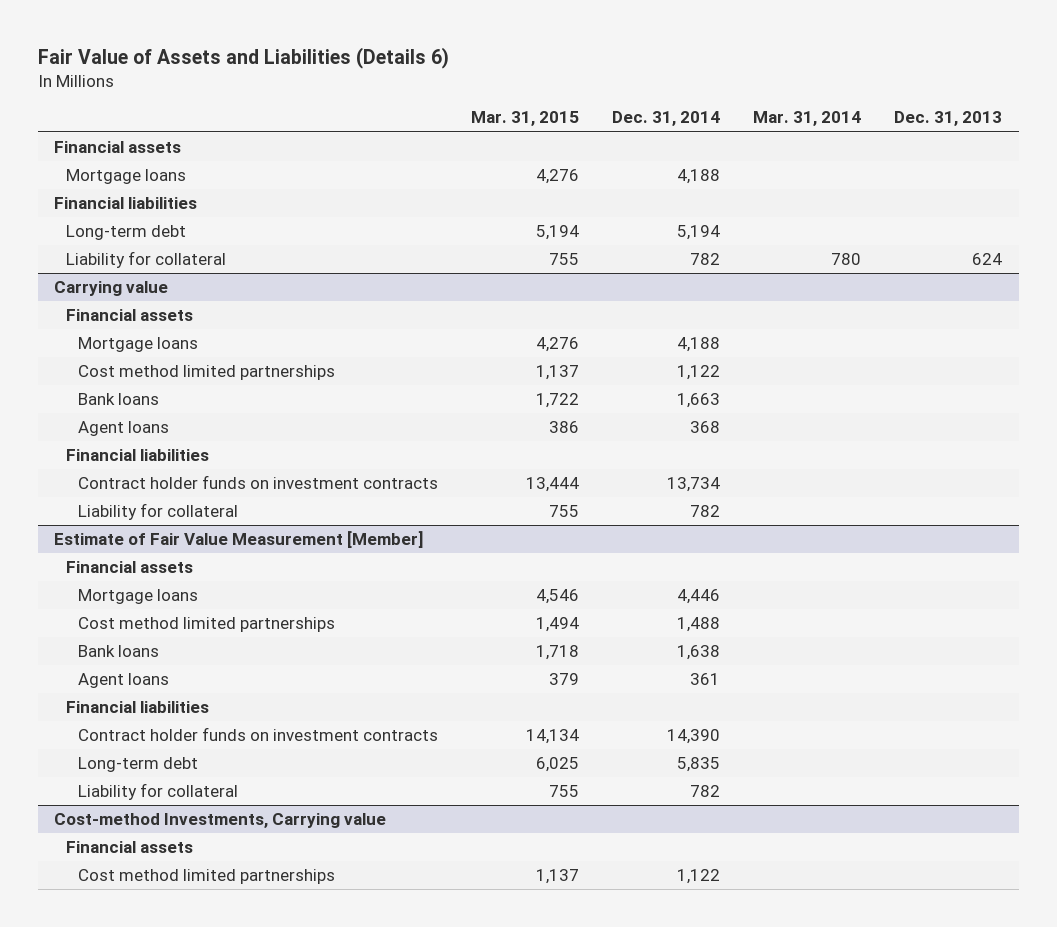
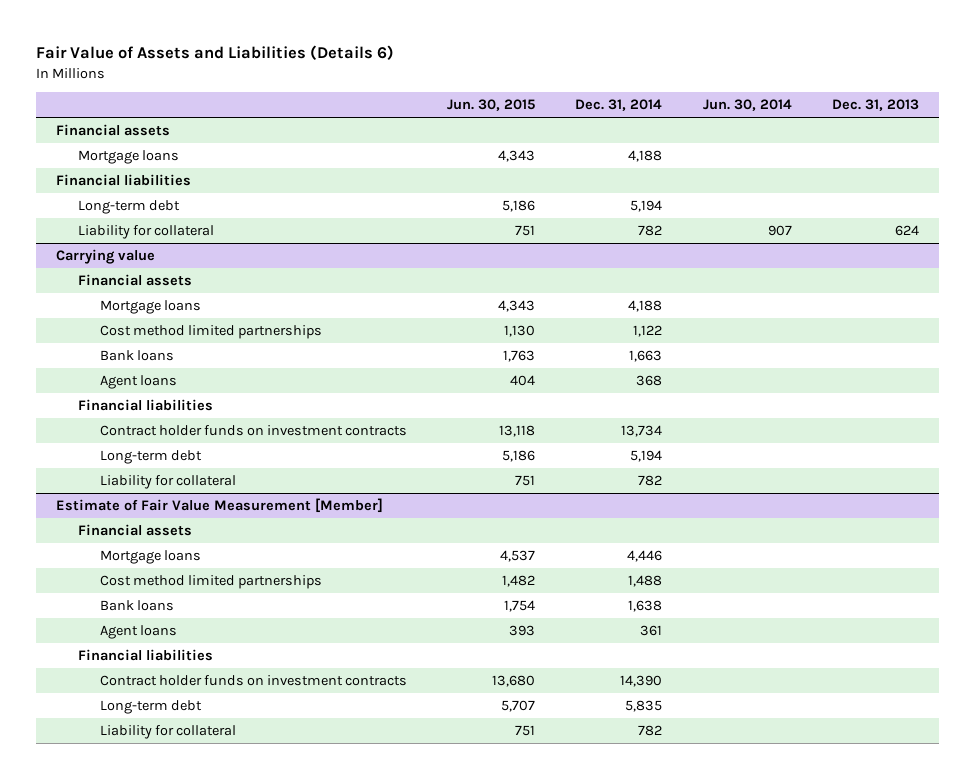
- | Mar. 31, 2015 | Dec. 31, 2014 | Mar. 31, 2014 | Dec. 31, 2013
+ | Jun. 30, 2015 | Dec. 31, 2014 | Jun. 30, 2014 | Dec. 31, 2013
@ Carrying value
+ Long-term debt | 5,186 | 5,194 | |
- Cost-method Investments, Carrying value
- Financial assets
- Cost method limited partnerships | 1,137 | 1,122 | |

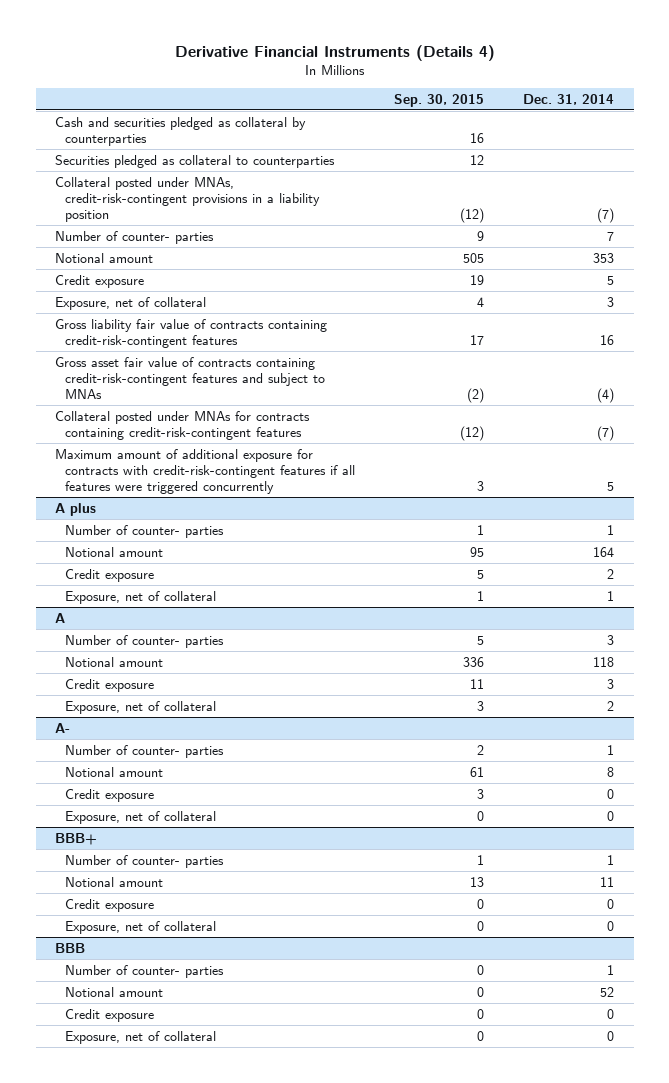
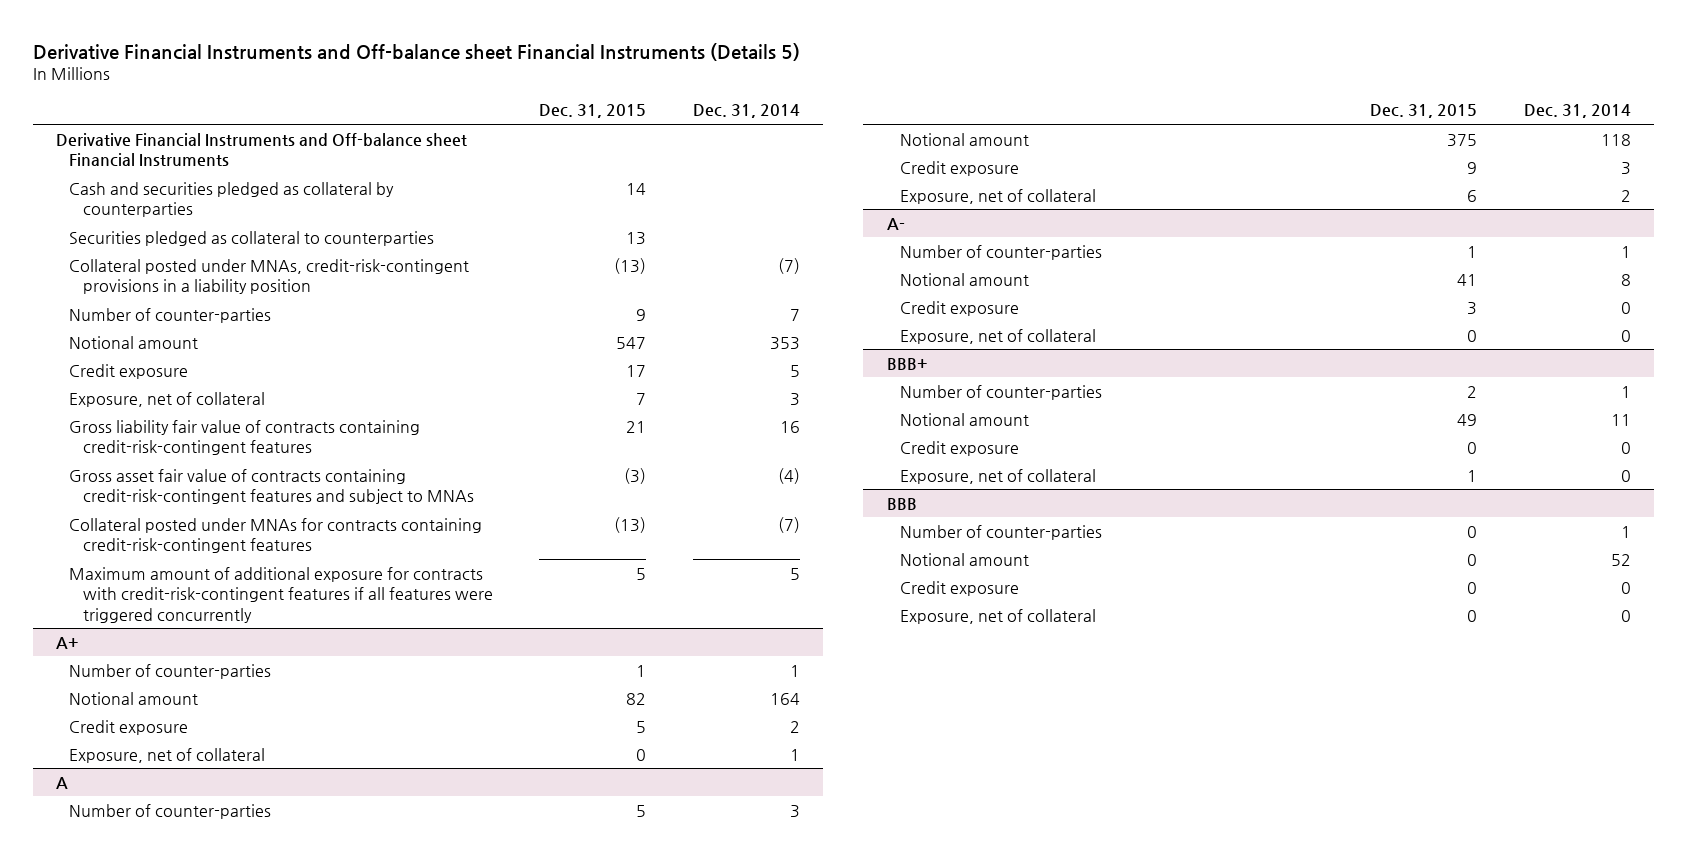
- Derivative Financial Instruments (Details 4)
+ Derivative Financial Instruments and Off-balance sheet Financial Instruments (Details 5)
- | Sep. 30, 2015 | Dec. 31, 2014
+ | Dec. 31, 2015 | Dec. 31, 2014
+ Derivative Financial Instruments and Off-balance sheet Financial Instruments
- Number of counter- parties | 9 | 7
+ Number of counter-parties | 9 | 7
- A plus
- Number of counter- parties | 1 | 1
+ A+
+ Number of counter-parties | 1 | 1
@ A
- Number of counter- parties | 5 | 3
+ Number of counter-parties | 5 | 3
@ A-
- Number of counter- parties | 2 | 1
+ Number of counter-parties | 1 | 1
@ BBB+
- Number of counter- parties | 1 | 1
+ Number of counter-parties | 2 | 1
@ BBB
- Number of counter- parties | 0 | 1
+ Number of counter-parties | 0 | 1

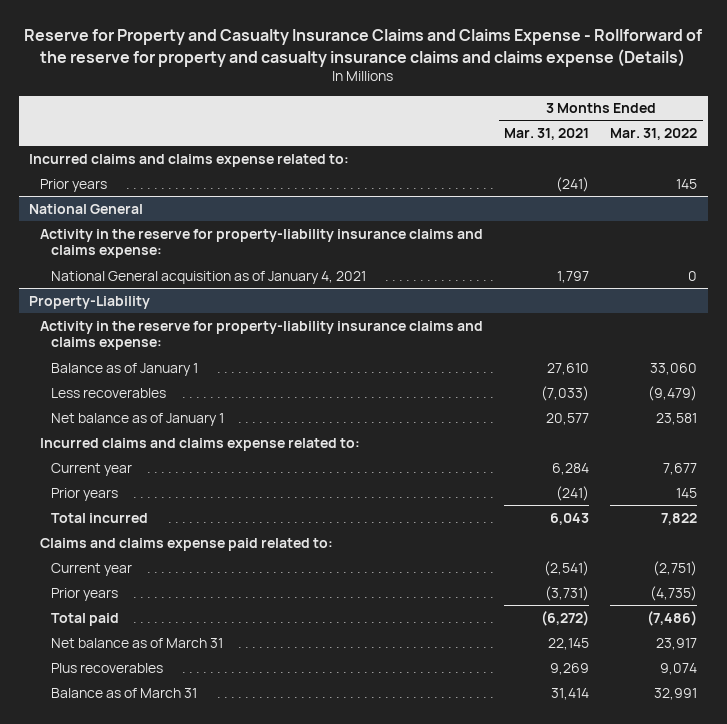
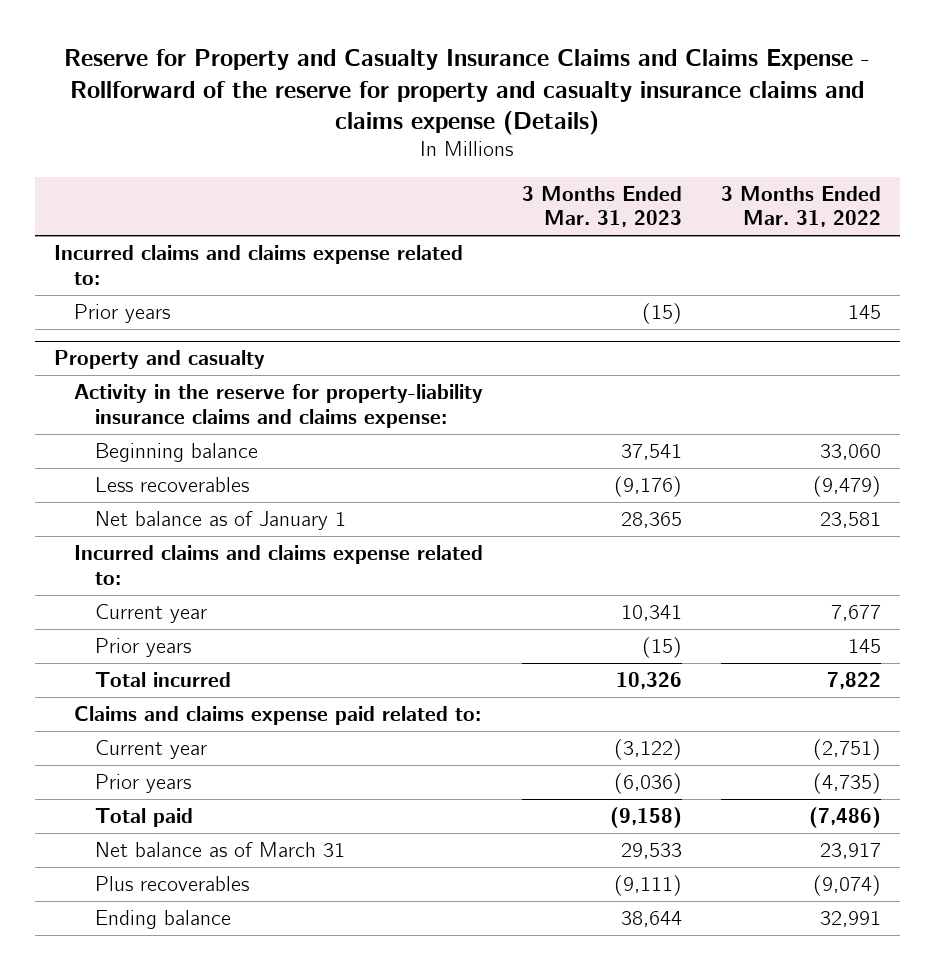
- | 3 Months Ended Mar. 31, 2021 | 3 Months Ended Mar. 31, 2022
+ | 3 Months Ended Mar. 31, 2023 | 3 Months Ended Mar. 31, 2022
- National General
- Activity in the reserve for property-liability insurance claims and claims expense:
- National General acquisition as of January 4, 2021 | 1,797 | 0
- Property-Liability
+ Property and casualty
- Balance as of January 1 | 27,610 | 33,060
+ Beginning balance | 37,541 | 33,060
- Plus recoverables | 9,269 | 9,074
- Balance as of March 31 | 31,414 | 32,991
+ Plus recoverables | (9,111) | (9,074)
+ Ending balance | 38,644 | 32,991

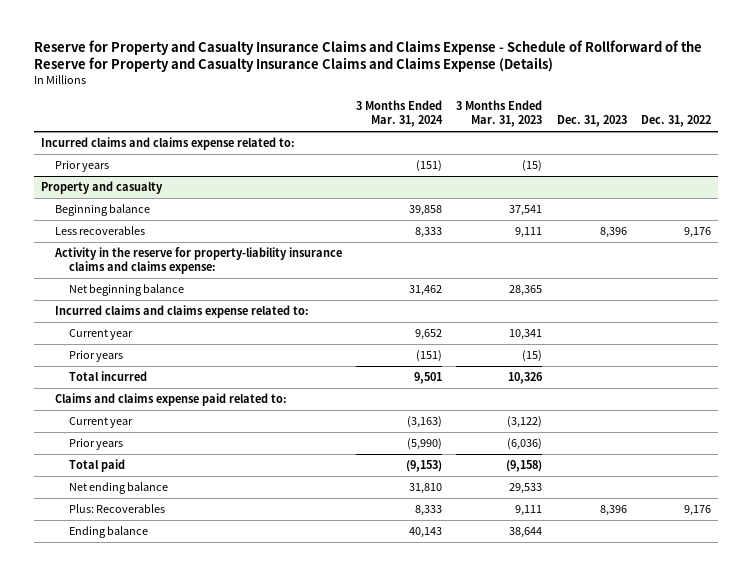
- Reserve for Property and Casualty Insurance Claims and Claims Expense - Rollforward of the reserve for property and casualty insurance claims and claims expense (Details)
+ Reserve for Property and Casualty Insurance Claims and Claims Expense - Schedule of Rollforward of the Reserve for Property and Casualty Insurance Claims and Claims Expense (Details)
- | 3 Months Ended Mar. 31, 2023 | 3 Months Ended Mar. 31, 2022
+ | 3 Months Ended Mar. 31, 2024 | 3 Months Ended Mar. 31, 2023 | Dec. 31, 2023 | Dec. 31, 2022
@ Property and casualty
- Less recoverables | (9,176) | (9,479)
- Net balance as of January 1 | 28,365 | 23,581
+ Less recoverables | 8,333 | 9,111 | 8,396 | 9,176
moved down: Activity in the reserve for property-liability insurance claims and claims expense:
+ Net beginning balance | 31,462 | 28,365 | |
- Net balance as of March 31 | 29,533 | 23,917
- Plus recoverables | (9,111) | (9,074)
+ Net ending balance | 31,810 | 29,533 | |
+ Plus: Recoverables | 8,333 | 9,111 | 8,396 | 9,176

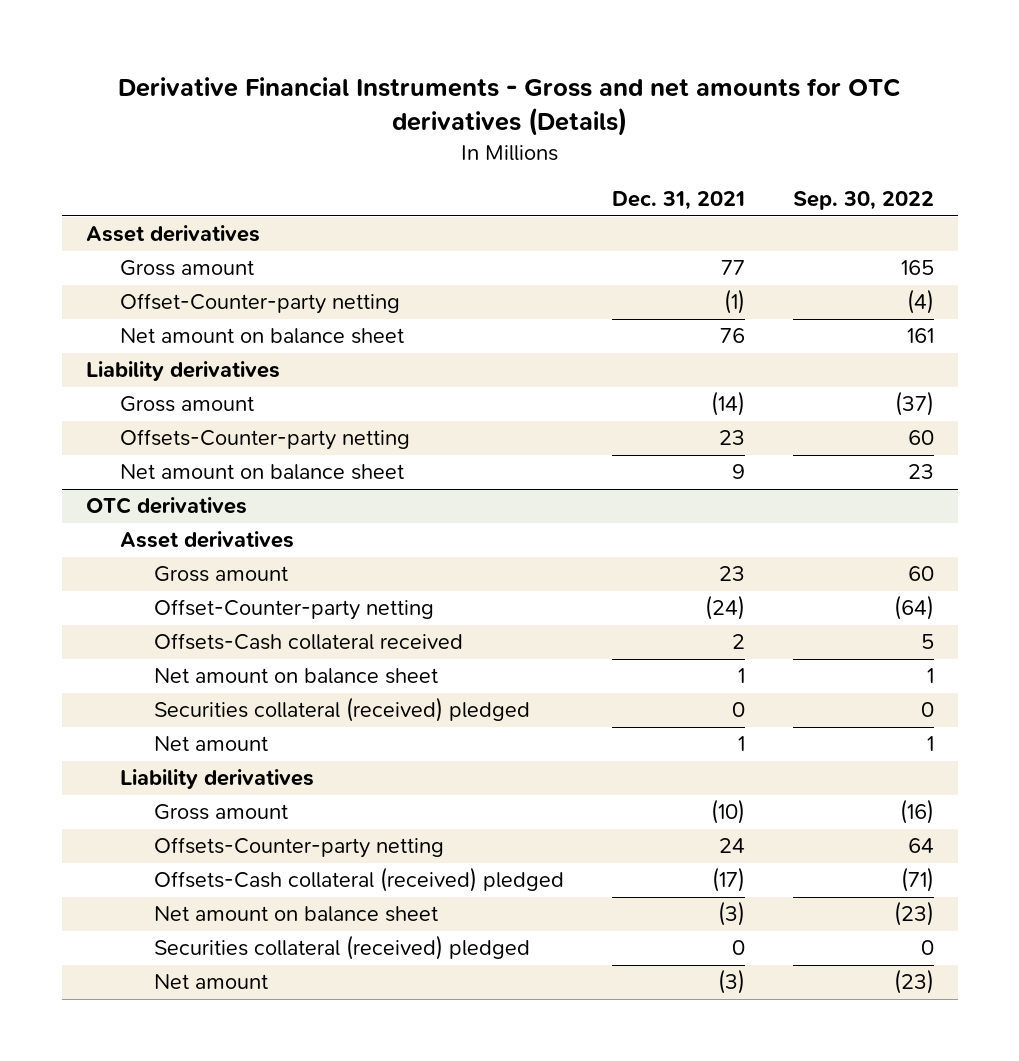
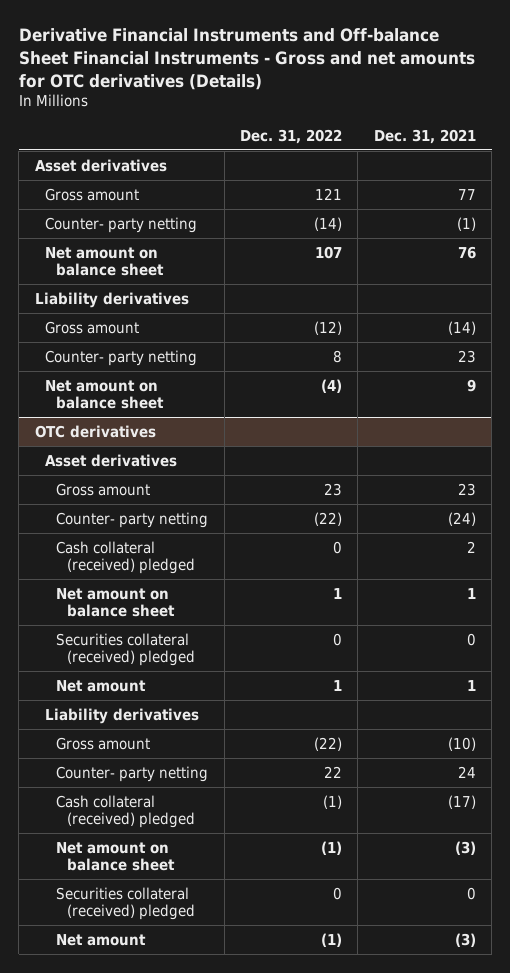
- Derivative Financial Instruments - Gross and net amounts for OTC derivatives (Details)
+ Derivative Financial Instruments and Off-balance Sheet Financial Instruments - Gross and net amounts for OTC derivatives (Details)
- | Dec. 31, 2021 | Sep. 30, 2022
+ | Dec. 31, 2022 | Dec. 31, 2021
- Offset-Counter-party netting | (1) | (4)
+ Counter- party netting | (14) | (1)
- Offsets-Counter-party netting | 23 | 60
+ Counter- party netting | 8 | 23
@ OTC derivatives
- Offset-Counter-party netting | (24) | (64)
- Offsets-Cash collateral received | 2 | 5
+ Counter- party netting | (22) | (24)
+ Cash collateral (received) pledged | 0 | 2
- Offsets-Counter-party netting | 24 | 64
- Offsets-Cash collateral (received) pledged | (17) | (71)
+ Counter- party netting | 22 | 24
+ Cash collateral (received) pledged | (1) | (17)

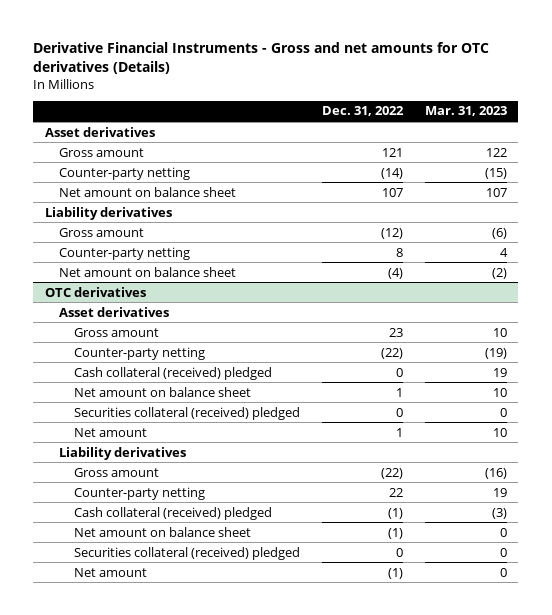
- Derivative Financial Instruments and Off-balance Sheet Financial Instruments - Gross and net amounts for OTC derivatives (Details)
+ Derivative Financial Instruments - Gross and net amounts for OTC derivatives (Details)
- | Dec. 31, 2022 | Dec. 31, 2021
+ | Dec. 31, 2022 | Mar. 31, 2023
- Counter- party netting | (14) | (1)
+ Counter-party netting | (14) | (15)
- Counter- party netting | 8 | 23
+ Counter-party netting | 8 | 4
@ OTC derivatives
- Counter- party netting | (22) | (24)
+ Counter-party netting | (22) | (19)
- Counter- party netting | 22 | 24
+ Counter-party netting | 22 | 19

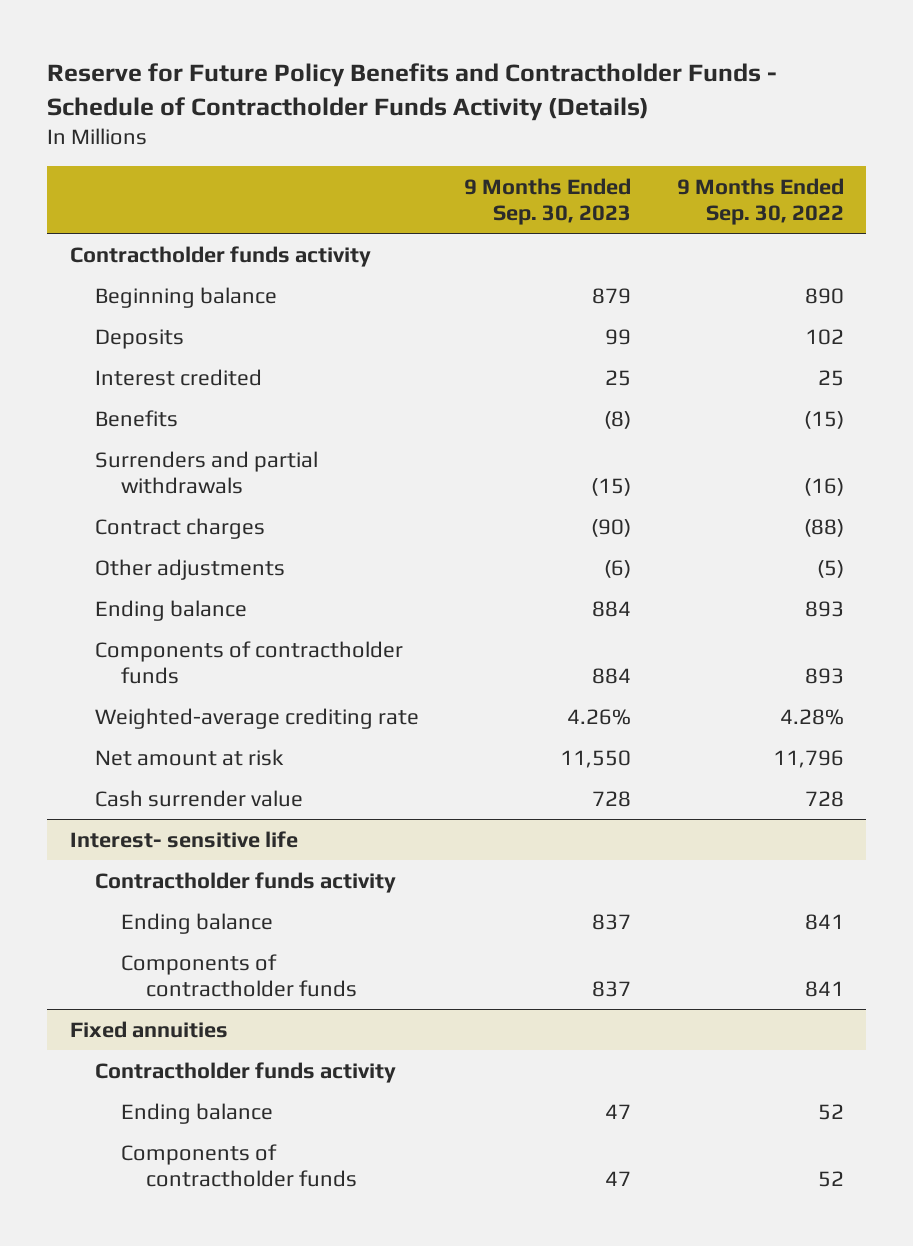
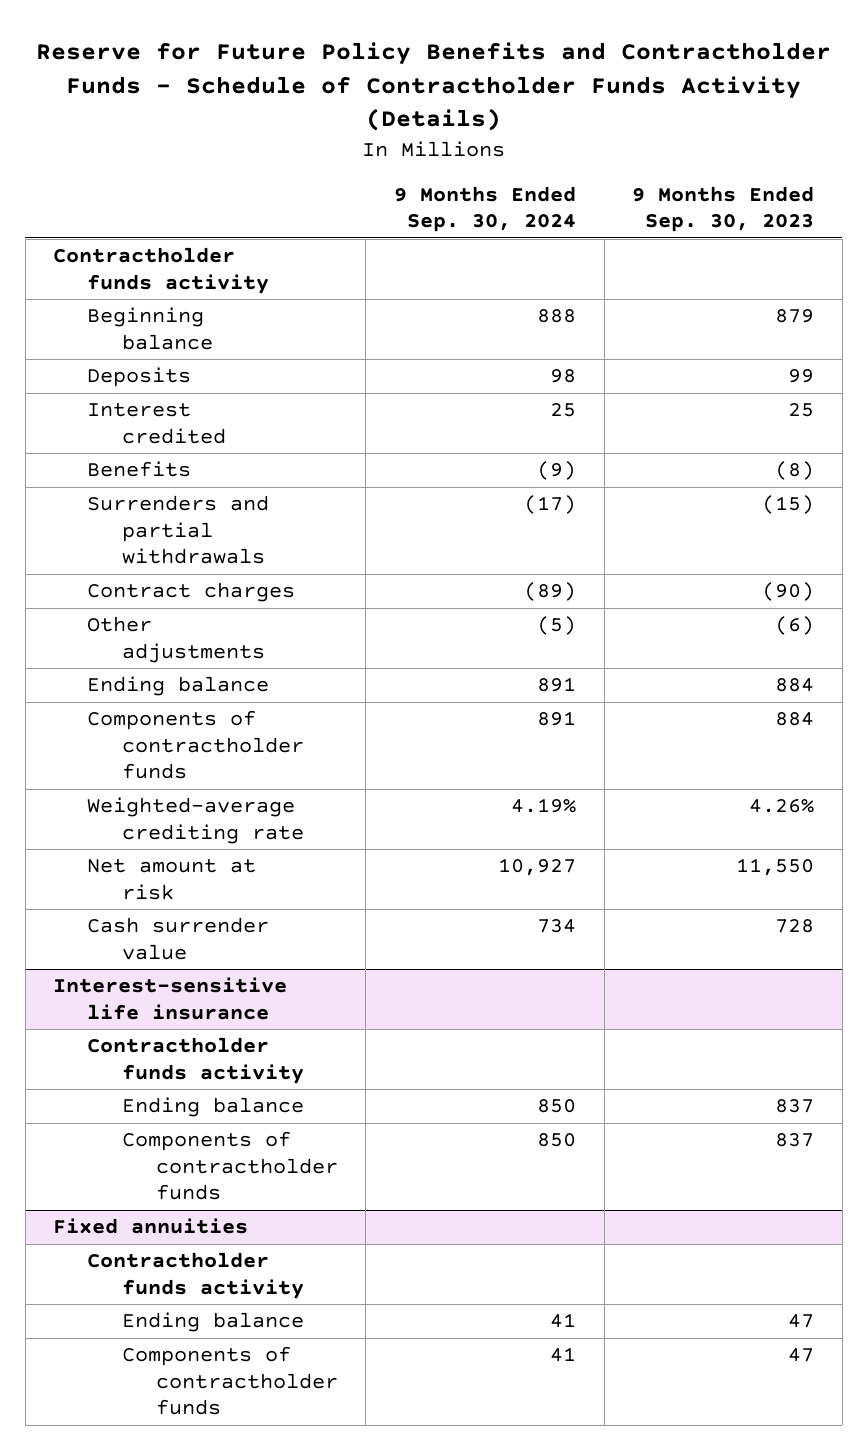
- | 9 Months Ended Sep. 30, 2023 | 9 Months Ended Sep. 30, 2022
+ | 9 Months Ended Sep. 30, 2024 | 9 Months Ended Sep. 30, 2023
- Interest- sensitive life
+ Interest-sensitive life insurance

